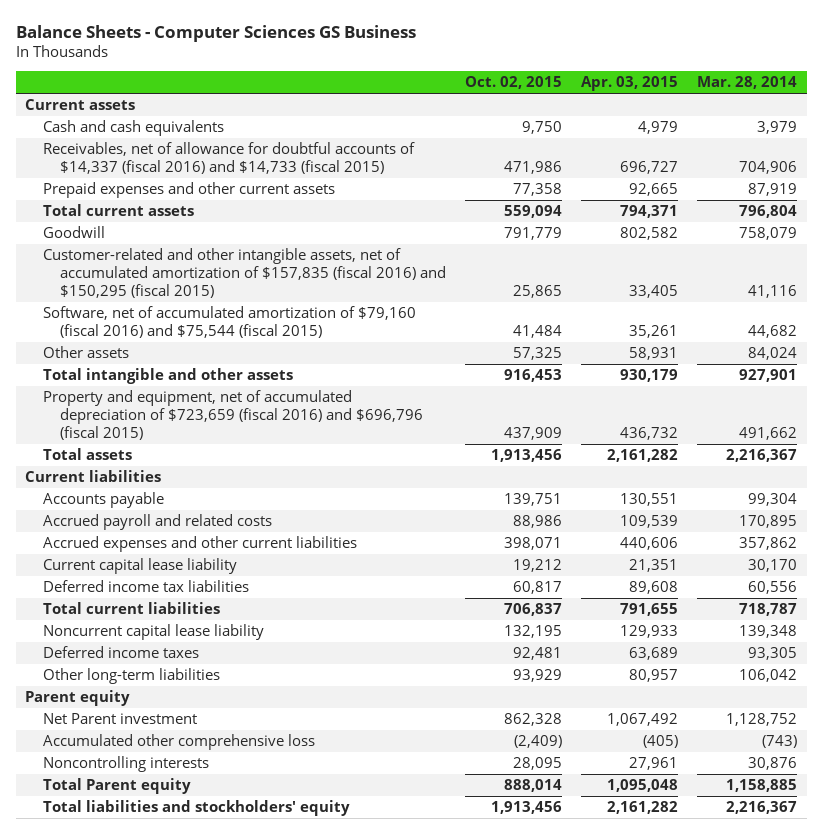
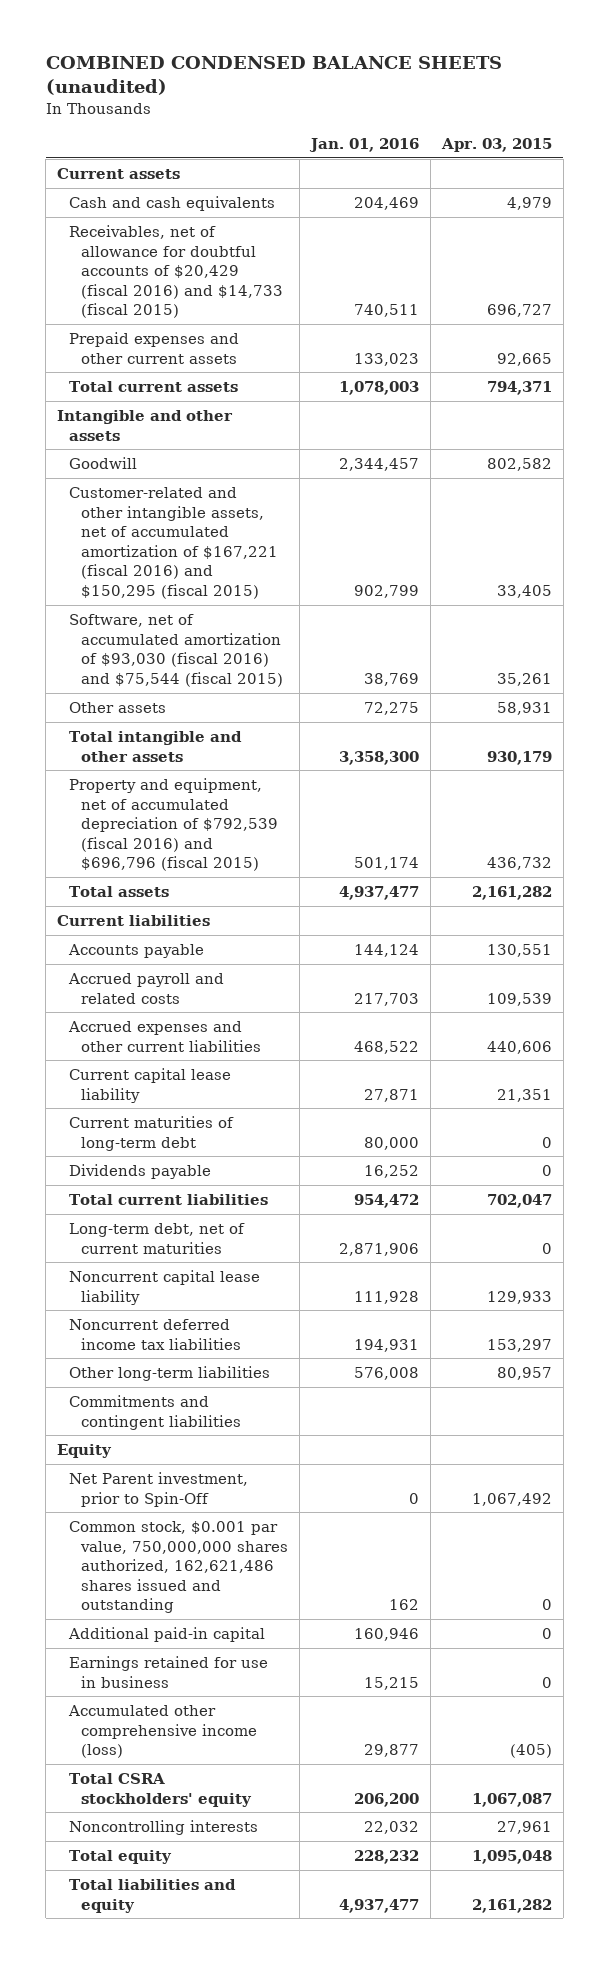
- Balance Sheets - Computer Sciences GS Business
+ COMBINED CONDENSED BALANCE SHEETS (unaudited)
- | Oct. 02, 2015 | Apr. 03, 2015 | Mar. 28, 2014
+ | Jan. 01, 2016 | Apr. 03, 2015
- Receivables, net of allowance for doubtful accounts of $14,337 (fiscal 2016) and $14,733 (fiscal 2015) | 471,986 | 696,727 | 704,906
+ Receivables, net of allowance for doubtful accounts of $20,429 (fiscal 2016) and $14,733 (fiscal 2015) | 740,511 | 696,727
+ Intangible and other assets
- Customer-related and other intangible assets, net of accumulated amortization of $157,835 (fiscal 2016) and $150,295 (fiscal 2015) | 25,865 | 33,405 | 41,116
- Software, net of accumulated amortization of $79,160 (fiscal 2016) and $75,544 (fiscal 2015) | 41,484 | 35,261 | 44,682
+ Customer-related and other intangible assets, net of accumulated amortization of $167,221 (fiscal 2016) and $150,295 (fiscal 2015) | 902,799 | 33,405
+ Software, net of accumulated amortization of $93,030 (fiscal 2016) and $75,544 (fiscal 2015) | 38,769 | 35,261
- Property and equipment, net of accumulated depreciation of $723,659 (fiscal 2016) and $696,796 (fiscal 2015) | 437,909 | 436,732 | 491,662
+ Property and equipment, net of accumulated depreciation of $792,539 (fiscal 2016) and $696,796 (fiscal 2015) | 501,174 | 436,732
- Deferred income tax liabilities | 60,817 | 89,608 | 60,556
- Total current liabilities | 706,837 | 791,655 | 718,787
+ Current maturities of long-term debt | 80,000 | 0
+ Dividends payable | 16,252 | 0
+ Total current liabilities | 954,472 | 702,047
+ Long-term debt, net of current maturities | 2,871,906 | 0
- Deferred income taxes | 92,481 | 63,689 | 93,305
+ Noncurrent deferred income tax liabilities | 194,931 | 153,297
- Parent equity
- Net Parent investment | 862,328 | 1,067,492 | 1,128,752
- Accumulated other comprehensive loss | (2,409) | (405) | (743)
+ Commitments and contingent liabilities
+ Equity
+ Net Parent investment, prior to Spin-Off | 0 | 1,067,492
+ Common stock, $0.001 par value, 750,000,000 shares authorized, 162,621,486 shares issued and outstanding | 162 | 0
+ Additional paid-in capital | 160,946 | 0
+ Earnings retained for use in business | 15,215 | 0
+ Accumulated other comprehensive income (loss) | 29,877 | (405)
+ Total CSRA stockholders' equity | 206,200 | 1,067,087
- Total Parent equity | 888,014 | 1,095,048 | 1,158,885
- Total liabilities and stockholders' equity | 1,913,456 | 2,161,282 | 2,216,367
+ Total equity | 228,232 | 1,095,048
+ Total liabilities and equity | 4,937,477 | 2,161,282

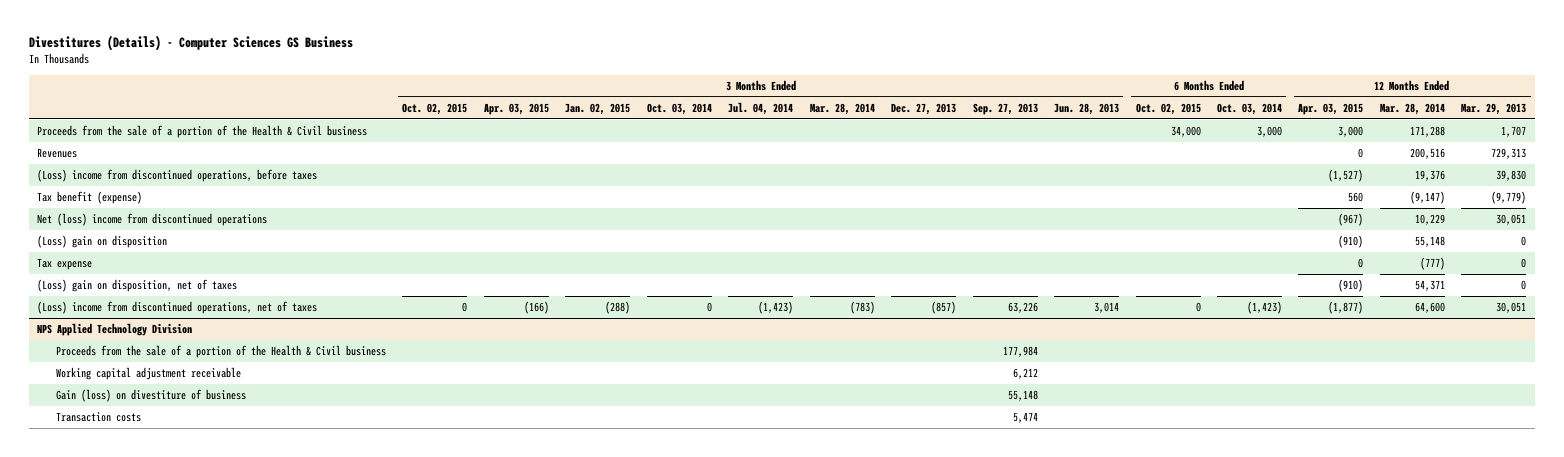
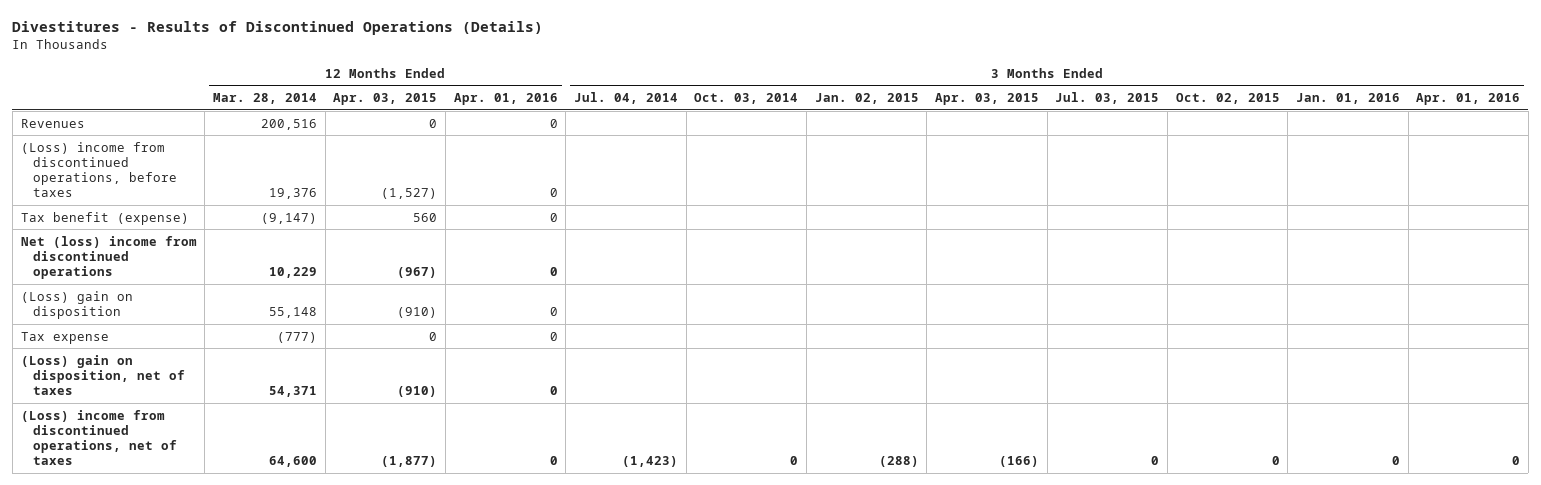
- Divestitures (Details) - Computer Sciences GS Business
+ Divestitures - Results of Discontinued Operations (Details)
- | 3 Months Ended Oct. 02, 2015 | 3 Months Ended Apr. 03, 2015 | 3 Months Ended Jan. 02, 2015 | 3 Months Ended Oct. 03, 2014 | 3 Months Ended Jul. 04, 2014 | 3 Months Ended Mar. 28, 2014 | 3 Months Ended Dec. 27, 2013 | 3 Months Ended Sep. 27, 2013 | 3 Months Ended Jun. 28, 2013 | 6 Months Ended Oct. 02, 2015 | 6 Months Ended Oct. 03, 2014 | 12 Months Ended Apr. 03, 2015 | 12 Months Ended Mar. 28, 2014 | 12 Months Ended Mar. 29, 2013
+ | 12 Months Ended Mar. 28, 2014 | 12 Months Ended Apr. 03, 2015 | 12 Months Ended Apr. 01, 2016 | 3 Months Ended Jul. 04, 2014 | 3 Months Ended Oct. 03, 2014 | 3 Months Ended Jan. 02, 2015 | 3 Months Ended Apr. 03, 2015 | 3 Months Ended Jul. 03, 2015 | 3 Months Ended Oct. 02, 2015 | 3 Months Ended Jan. 01, 2016 | 3 Months Ended Apr. 01, 2016
- Proceeds from the sale of a portion of the Health & Civil business | | | | | | | | | | 34,000 | 3,000 | 3,000 | 171,288 | 1,707
- NPS Applied Technology Division
- Proceeds from the sale of a portion of the Health & Civil business | | | | | | | | 177,984 | | | | | |
- Working capital adjustment receivable | | | | | | | | 6,212 | | | | | |
- Gain (loss) on divestiture of business | | | | | | | | 55,148 | | | | | |
- Transaction costs | | | | | | | | 5,474 | | | | | |

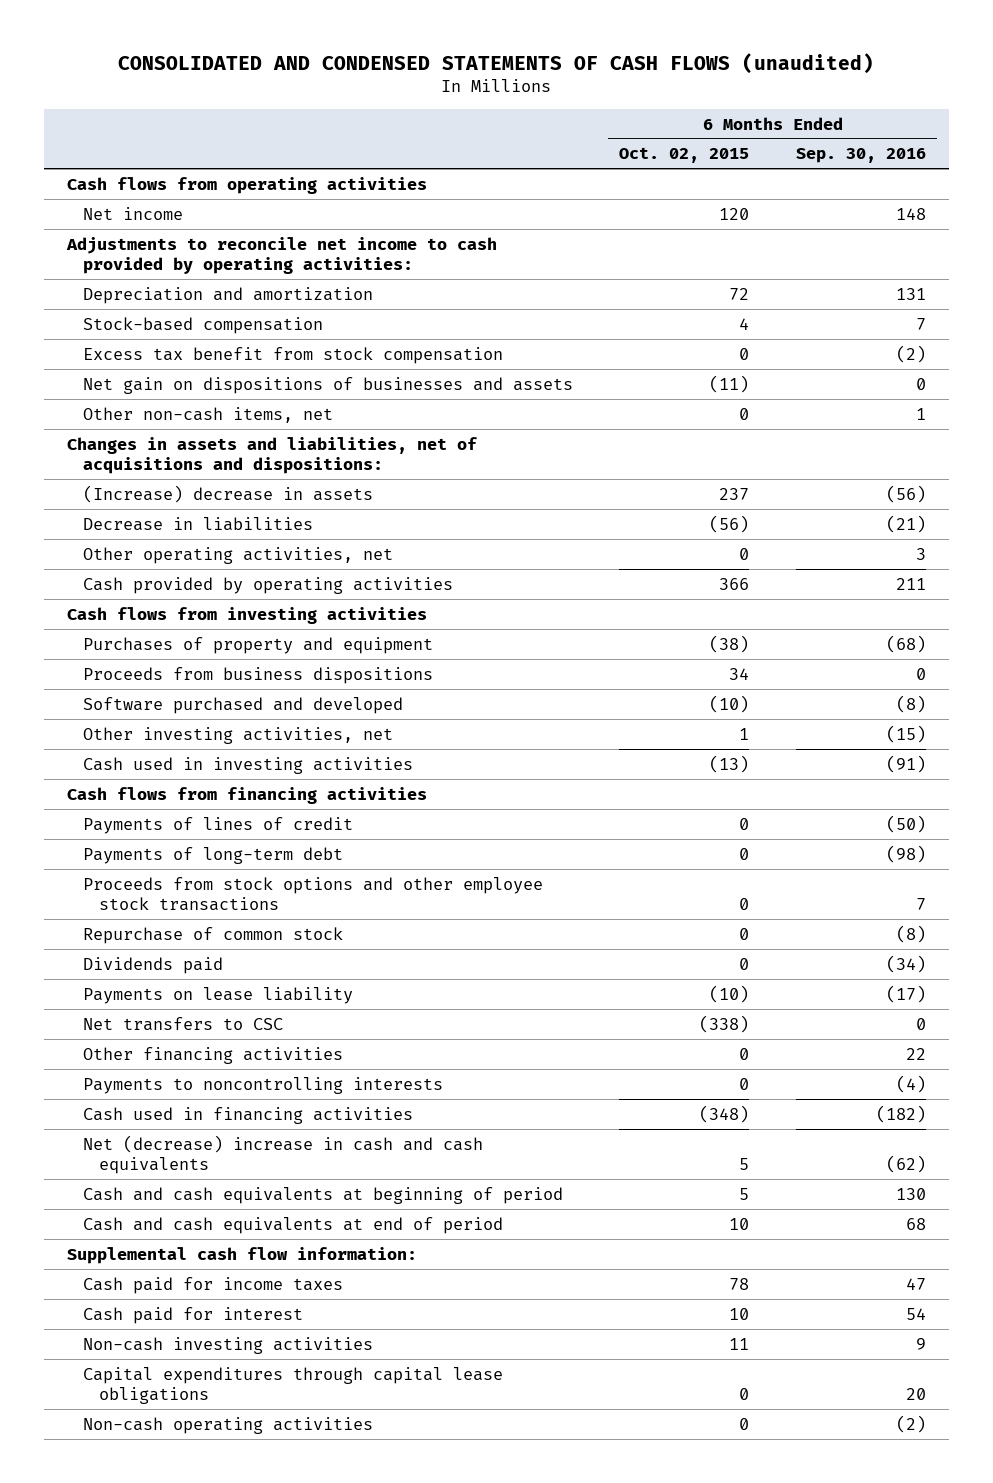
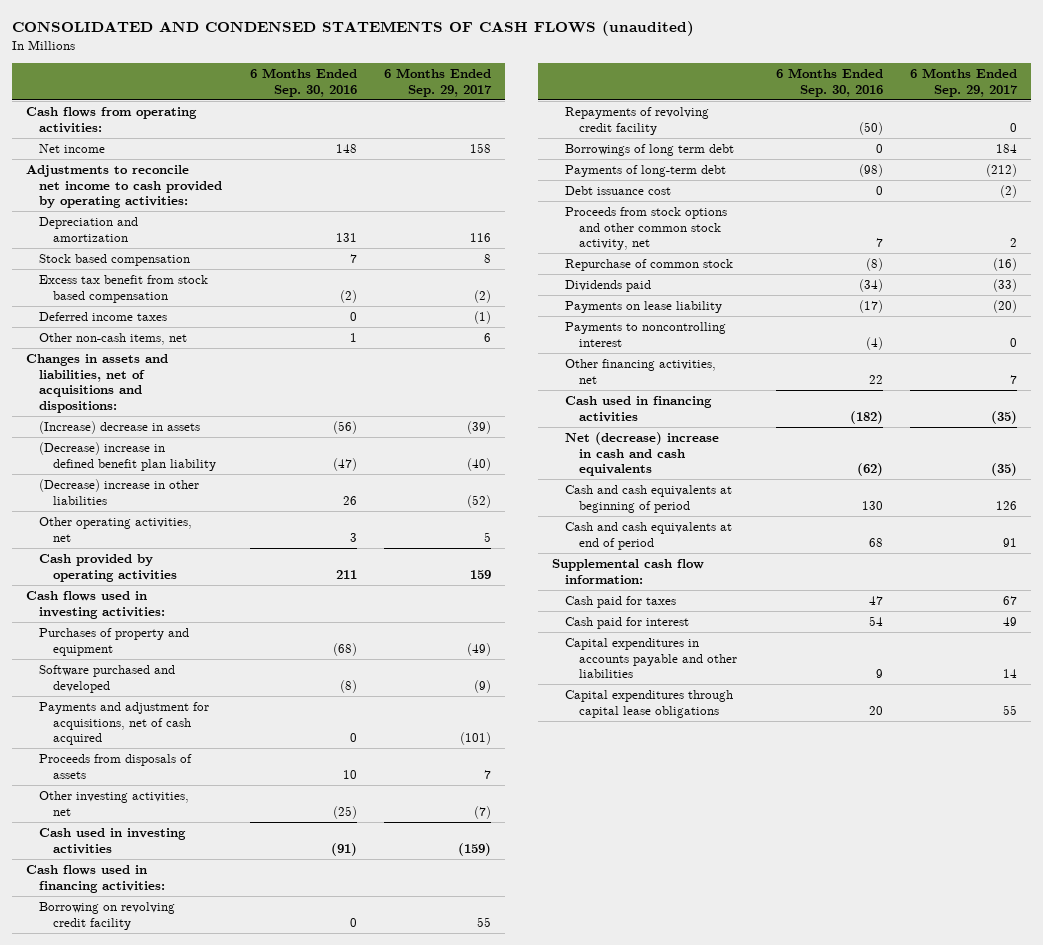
- | 6 Months Ended Oct. 02, 2015 | 6 Months Ended Sep. 30, 2016
+ | 6 Months Ended Sep. 30, 2016 | 6 Months Ended Sep. 29, 2017
- Cash flows from operating activities
+ Cash flows from operating activities:
- Stock-based compensation | 4 | 7
- Excess tax benefit from stock compensation | 0 | (2)
- Net gain on dispositions of businesses and assets | (11) | 0
+ Stock based compensation | 7 | 8
+ Excess tax benefit from stock based compensation | (2) | (2)
+ Deferred income taxes | 0 | (1)
- Decrease in liabilities | (56) | (21)
+ (Decrease) increase in defined benefit plan liability | (47) | (40)
+ (Decrease) increase in other liabilities | 26 | (52)
- Cash flows from investing activities
+ Cash flows used in investing activities:
- Proceeds from business dispositions | 34 | 0
- Other investing activities, net | 1 | (15)
+ Payments and adjustment for acquisitions, net of cash acquired | 0 | (101)
+ Proceeds from disposals of assets | 10 | 7
+ Other investing activities, net | (25) | (7)
- Cash flows from financing activities
- Payments of lines of credit | 0 | (50)
+ Cash flows used in financing activities:
+ Borrowing on revolving credit facility | 0 | 55
+ Repayments of revolving credit facility | (50) | 0
+ Borrowings of long term debt | 0 | 184
- Proceeds from stock options and other employee stock transactions | 0 | 7
+ Debt issuance cost | 0 | (2)
+ Proceeds from stock options and other common stock activity, net | 7 | 2
- Net transfers to CSC | (338) | 0
- Other financing activities | 0 | 22
- Payments to noncontrolling interests | 0 | (4)
+ Payments to noncontrolling interest | (4) | 0
+ Other financing activities, net | 22 | 7
- Cash paid for income taxes | 78 | 47
+ Cash paid for taxes | 47 | 67
- Non-cash investing activities | 11 | 9
+ Capital expenditures in accounts payable and other liabilities | 9 | 14
- Non-cash operating activities | 0 | (2)

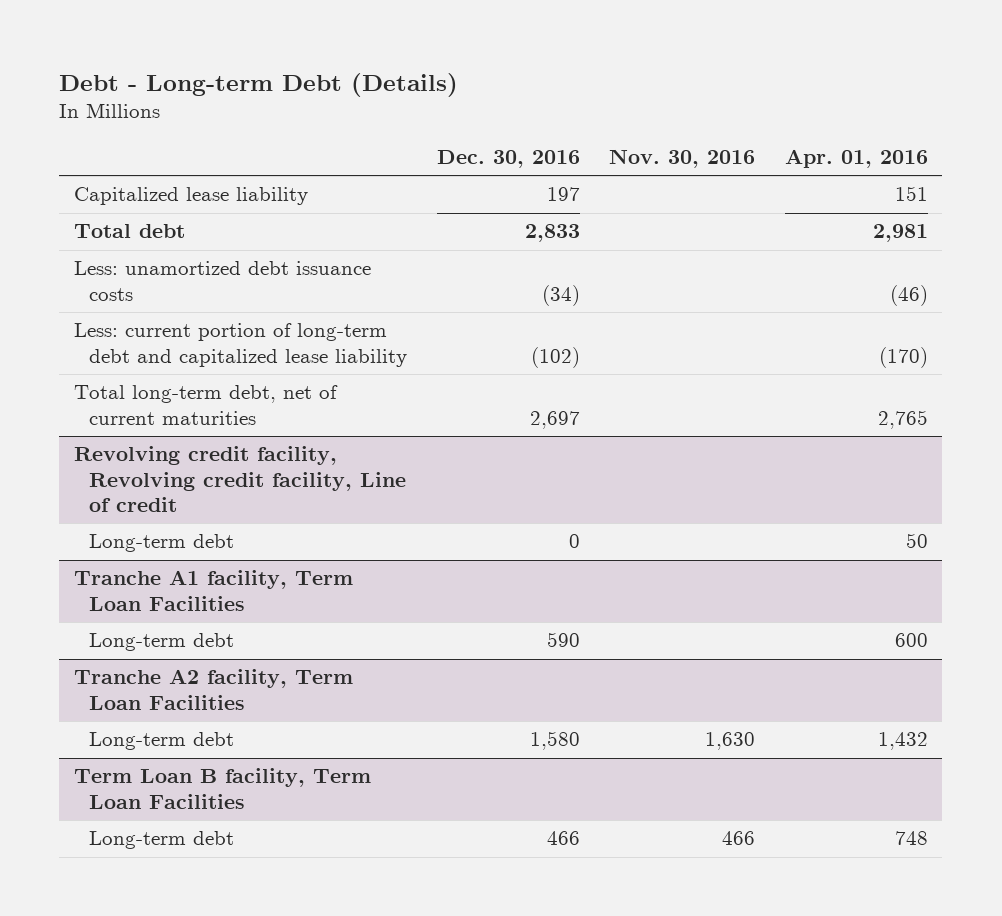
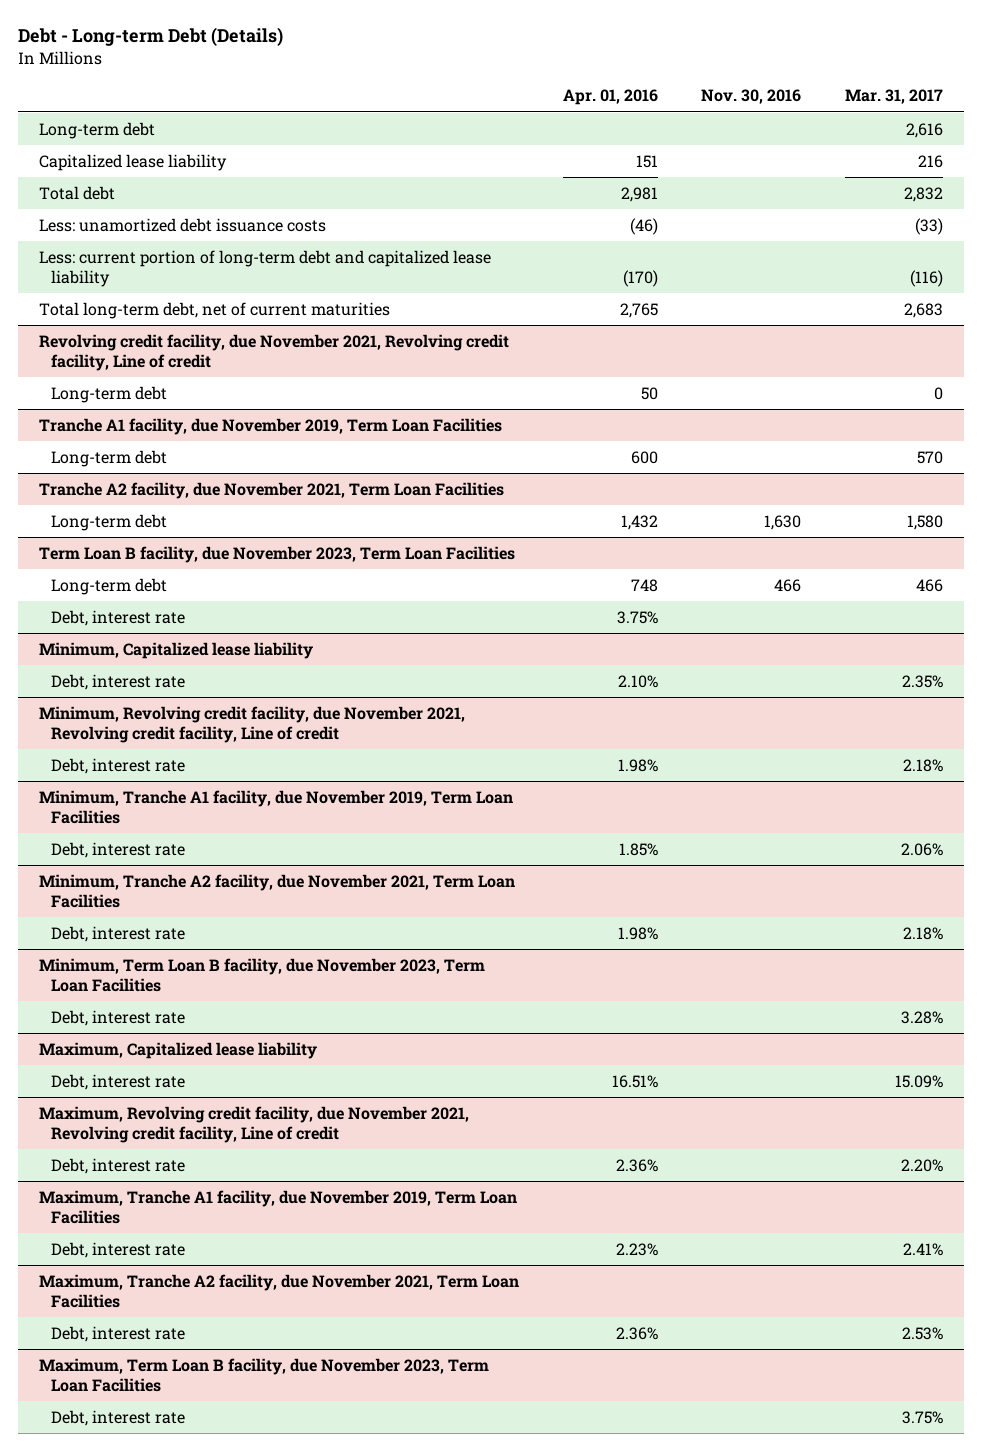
- | Dec. 30, 2016 | Nov. 30, 2016 | Apr. 01, 2016
+ | Apr. 01, 2016 | Nov. 30, 2016 | Mar. 31, 2017
+ Long-term debt | | | 2,616
- Revolving credit facility, Revolving credit facility, Line of credit
+ Revolving credit facility, due November 2021, Revolving credit facility, Line of credit
- Tranche A1 facility, Term Loan Facilities
+ Tranche A1 facility, due November 2019, Term Loan Facilities
- Tranche A2 facility, Term Loan Facilities
+ Tranche A2 facility, due November 2021, Term Loan Facilities
- Term Loan B facility, Term Loan Facilities
+ Term Loan B facility, due November 2023, Term Loan Facilities
+ Debt, interest rate | 3.75% | |
+ Minimum, Capitalized lease liability
+ Debt, interest rate | 2.10% | | 2.35%
+ Minimum, Revolving credit facility, due November 2021, Revolving credit facility, Line of credit
+ Debt, interest rate | 1.98% | | 2.18%
+ Minimum, Tranche A1 facility, due November 2019, Term Loan Facilities
+ Debt, interest rate | 1.85% | | 2.06%
+ Minimum, Tranche A2 facility, due November 2021, Term Loan Facilities
+ Debt, interest rate | 1.98% | | 2.18%
+ Minimum, Term Loan B facility, due November 2023, Term Loan Facilities
+ Debt, interest rate | | | 3.28%
+ Maximum, Capitalized lease liability
+ Debt, interest rate | 16.51% | | 15.09%
+ Maximum, Revolving credit facility, due November 2021, Revolving credit facility, Line of credit
+ Debt, interest rate | 2.36% | | 2.20%
+ Maximum, Tranche A1 facility, due November 2019, Term Loan Facilities
+ Debt, interest rate | 2.23% | | 2.41%
+ Maximum, Tranche A2 facility, due November 2021, Term Loan Facilities
+ Debt, interest rate | 2.36% | | 2.53%
+ Maximum, Term Loan B facility, due November 2023, Term Loan Facilities
+ Debt, interest rate | | | 3.75%

